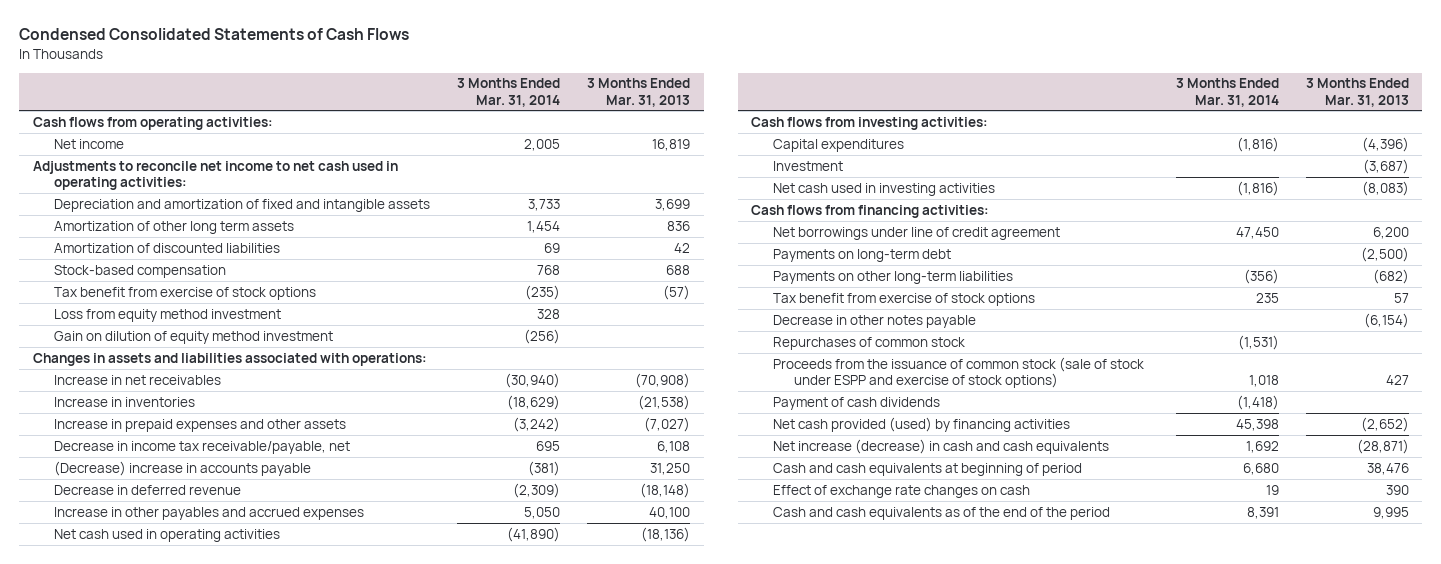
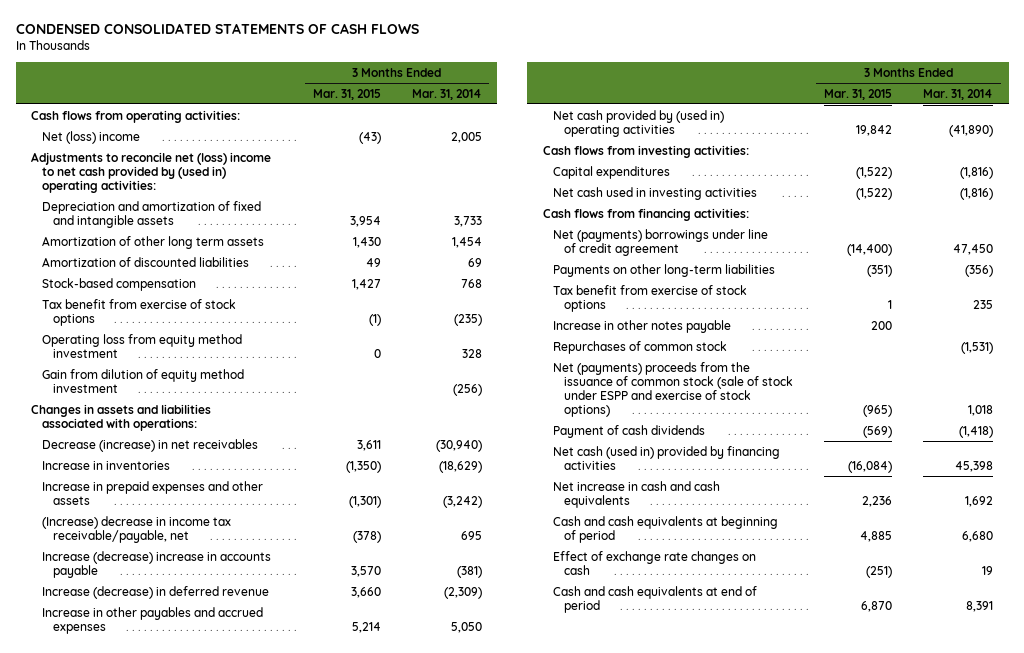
- Condensed Consolidated Statements of Cash Flows
+ CONDENSED CONSOLIDATED STATEMENTS OF CASH FLOWS
- | 3 Months Ended Mar. 31, 2014 | 3 Months Ended Mar. 31, 2013
+ | 3 Months Ended Mar. 31, 2015 | 3 Months Ended Mar. 31, 2014
- Net income | 2,005 | 16,819
- Adjustments to reconcile net income to net cash used in operating activities:
+ Net (loss) income | (43) | 2,005
+ Adjustments to reconcile net (loss) income to net cash provided by (used in) operating activities:
- Loss from equity method investment | 328 |
- Gain on dilution of equity method investment | (256) |
+ Operating loss from equity method investment | 0 | 328
+ Gain from dilution of equity method investment | | (256)
- Increase in net receivables | (30,940) | (70,908)
+ Decrease (increase) in net receivables | 3,611 | (30,940)
- Decrease in income tax receivable/payable, net | 695 | 6,108
- (Decrease) increase in accounts payable | (381) | 31,250
- Decrease in deferred revenue | (2,309) | (18,148)
+ (Increase) decrease in income tax receivable/payable, net | (378) | 695
+ Increase (decrease) increase in accounts payable | 3,570 | (381)
+ Increase (decrease) in deferred revenue | 3,660 | (2,309)
- Net cash used in operating activities | (41,890) | (18,136)
+ Net cash provided by (used in) operating activities | 19,842 | (41,890)
- Investment | | (3,687)
- Net borrowings under line of credit agreement | 47,450 | 6,200
- Payments on long-term debt | | (2,500)
+ Net (payments) borrowings under line of credit agreement | (14,400) | 47,450
- Decrease in other notes payable | | (6,154)
+ Increase in other notes payable | 200 |
- Proceeds from the issuance of common stock (sale of stock under ESPP and exercise of stock options) | 1,018 | 427
+ Net (payments) proceeds from the issuance of common stock (sale of stock under ESPP and exercise of stock options) | (965) | 1,018
- Net cash provided (used) by financing activities | 45,398 | (2,652)
- Net increase (decrease) in cash and cash equivalents | 1,692 | (28,871)
+ Net cash (used in) provided by financing activities | (16,084) | 45,398
+ Net increase in cash and cash equivalents | 2,236 | 1,692
- Cash and cash equivalents as of the end of the period | 8,391 | 9,995
+ Cash and cash equivalents at end of period | 6,870 | 8,391

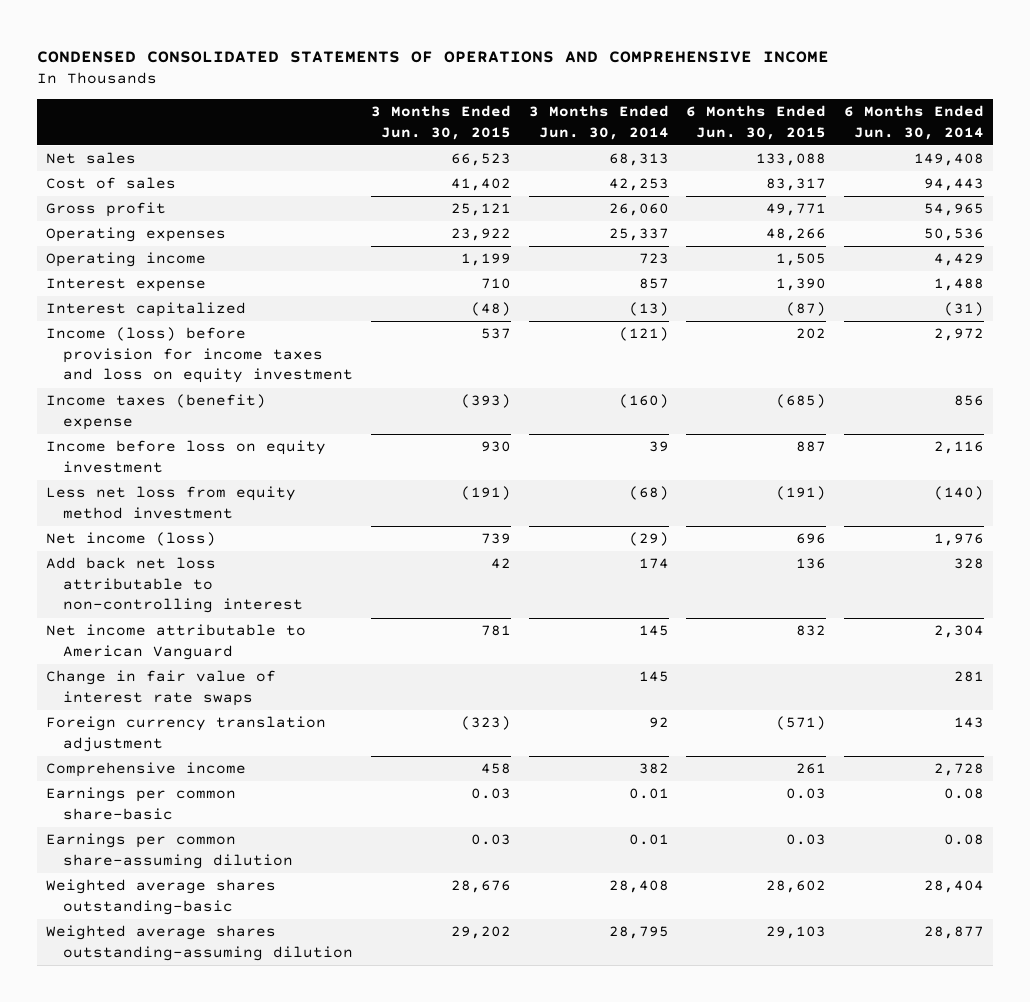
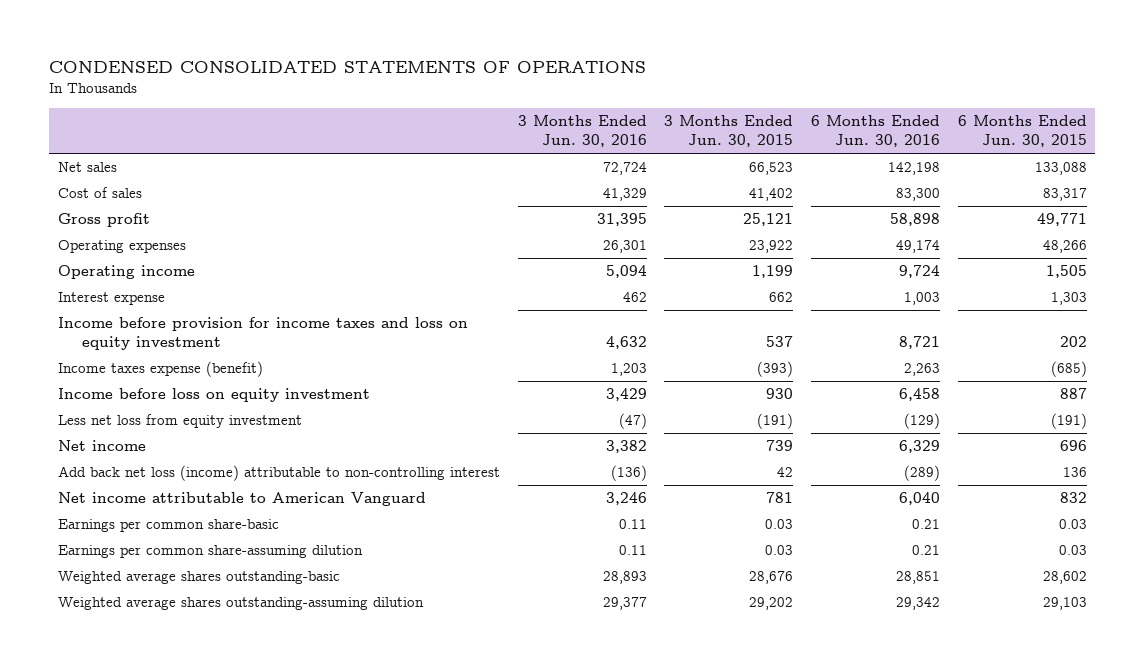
- CONDENSED CONSOLIDATED STATEMENTS OF OPERATIONS AND COMPREHENSIVE INCOME
+ CONDENSED CONSOLIDATED STATEMENTS OF OPERATIONS
- | 3 Months Ended Jun. 30, 2015 | 3 Months Ended Jun. 30, 2014 | 6 Months Ended Jun. 30, 2015 | 6 Months Ended Jun. 30, 2014
+ | 3 Months Ended Jun. 30, 2016 | 3 Months Ended Jun. 30, 2015 | 6 Months Ended Jun. 30, 2016 | 6 Months Ended Jun. 30, 2015
- Interest expense | 710 | 857 | 1,390 | 1,488
- Interest capitalized | (48) | (13) | (87) | (31)
- Income (loss) before provision for income taxes and loss on equity investment | 537 | (121) | 202 | 2,972
- Income taxes (benefit) expense | (393) | (160) | (685) | 856
+ Interest expense | 462 | 662 | 1,003 | 1,303
+ Income before provision for income taxes and loss on equity investment | 4,632 | 537 | 8,721 | 202
+ Income taxes expense (benefit) | 1,203 | (393) | 2,263 | (685)
- Less net loss from equity method investment | (191) | (68) | (191) | (140)
- Net income (loss) | 739 | (29) | 696 | 1,976
- Add back net loss attributable to non-controlling interest | 42 | 174 | 136 | 328
+ Less net loss from equity investment | (47) | (191) | (129) | (191)
+ Net income | 3,382 | 739 | 6,329 | 696
+ Add back net loss (income) attributable to non-controlling interest | (136) | 42 | (289) | 136
- Change in fair value of interest rate swaps | | 145 | | 281
- Foreign currency translation adjustment | (323) | 92 | (571) | 143
- Comprehensive income | 458 | 382 | 261 | 2,728

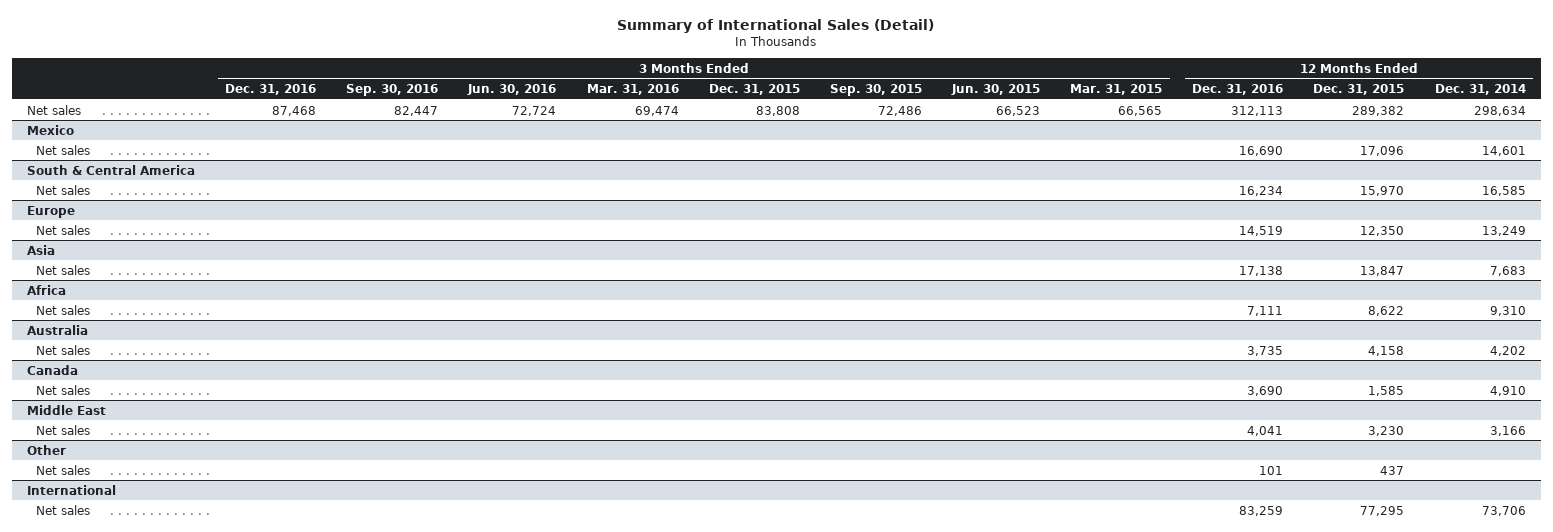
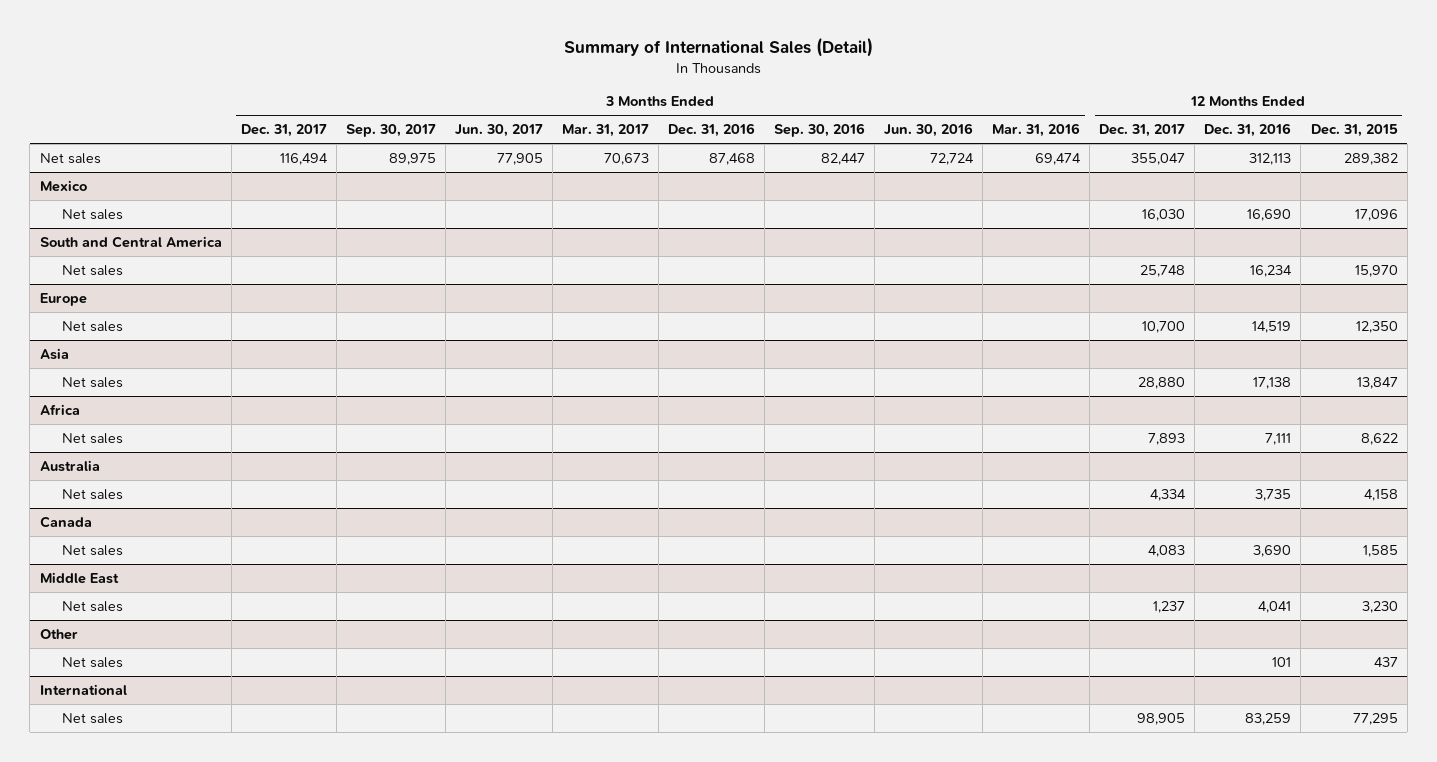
- | 3 Months Ended Dec. 31, 2016 | 3 Months Ended Sep. 30, 2016 | 3 Months Ended Jun. 30, 2016 | 3 Months Ended Mar. 31, 2016 | 3 Months Ended Dec. 31, 2015 | 3 Months Ended Sep. 30, 2015 | 3 Months Ended Jun. 30, 2015 | 3 Months Ended Mar. 31, 2015 | 12 Months Ended Dec. 31, 2016 | 12 Months Ended Dec. 31, 2015 | 12 Months Ended Dec. 31, 2014
+ | 3 Months Ended Dec. 31, 2017 | 3 Months Ended Sep. 30, 2017 | 3 Months Ended Jun. 30, 2017 | 3 Months Ended Mar. 31, 2017 | 3 Months Ended Dec. 31, 2016 | 3 Months Ended Sep. 30, 2016 | 3 Months Ended Jun. 30, 2016 | 3 Months Ended Mar. 31, 2016 | 12 Months Ended Dec. 31, 2017 | 12 Months Ended Dec. 31, 2016 | 12 Months Ended Dec. 31, 2015
- South & Central America
+ South and Central America

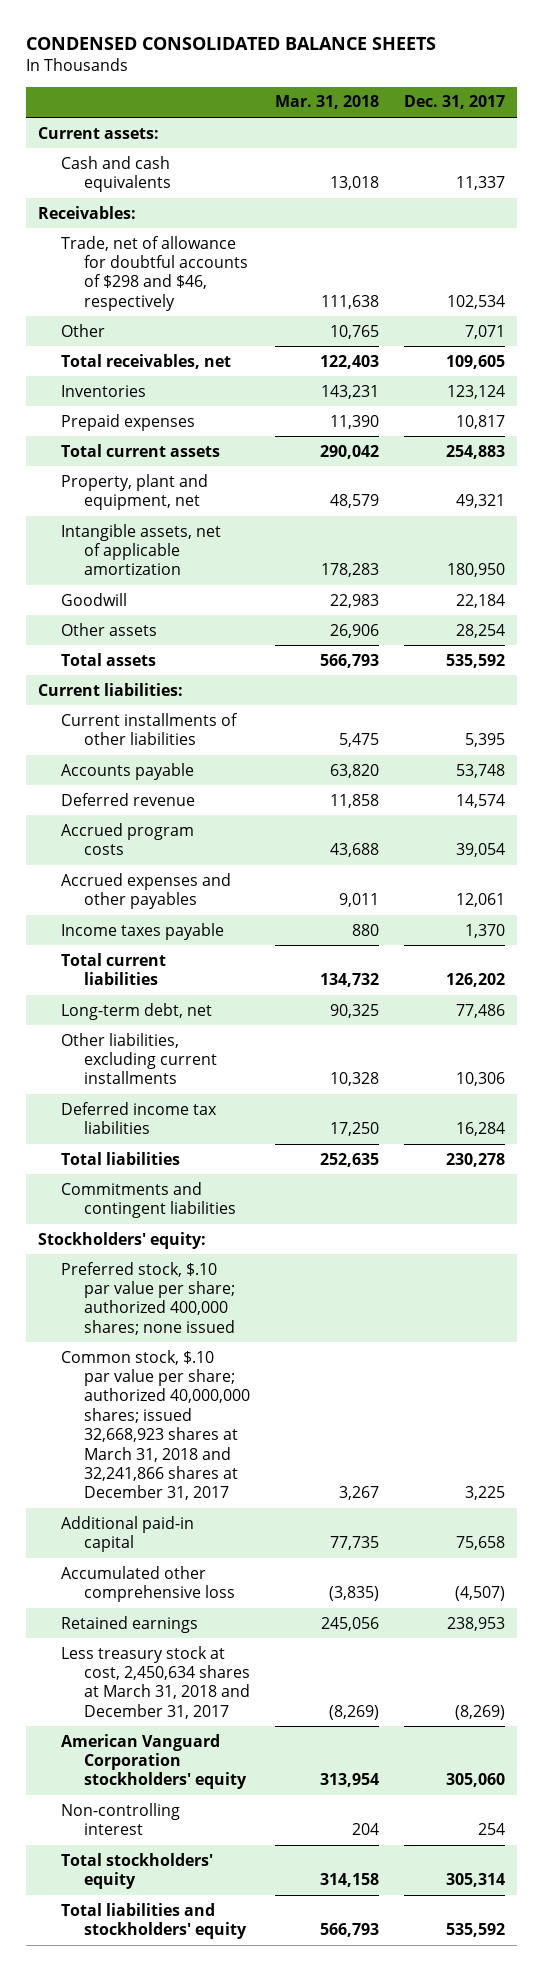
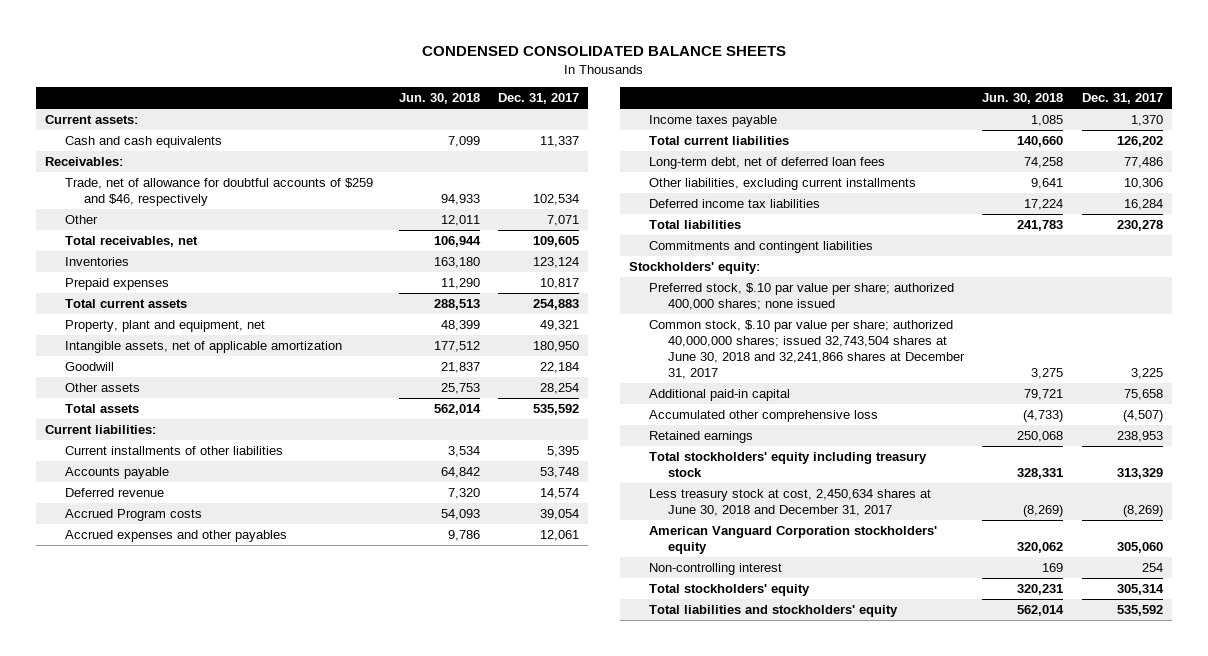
- | Mar. 31, 2018 | Dec. 31, 2017
+ | Jun. 30, 2018 | Dec. 31, 2017
- Trade, net of allowance for doubtful accounts of $298 and $46, respectively | 111,638 | 102,534
+ Trade, net of allowance for doubtful accounts of $259 and $46, respectively | 94,933 | 102,534
- Accrued program costs | 43,688 | 39,054
+ Accrued Program costs | 54,093 | 39,054
- Long-term debt, net | 90,325 | 77,486
+ Long-term debt, net of deferred loan fees | 74,258 | 77,486
- Common stock, $.10 par value per share; authorized 40,000,000 shares; issued 32,668,923 shares at March 31, 2018 and 32,241,866 shares at December 31, 2017 | 3,267 | 3,225
+ Common stock, $.10 par value per share; authorized 40,000,000 shares; issued 32,743,504 shares at June 30, 2018 and 32,241,866 shares at December 31, 2017 | 3,275 | 3,225
- Less treasury stock at cost, 2,450,634 shares at March 31, 2018 and December 31, 2017 | (8,269) | (8,269)
+ Total stockholders' equity including treasury stock | 328,331 | 313,329
+ Less treasury stock at cost, 2,450,634 shares at June 30, 2018 and December 31, 2017 | (8,269) | (8,269)

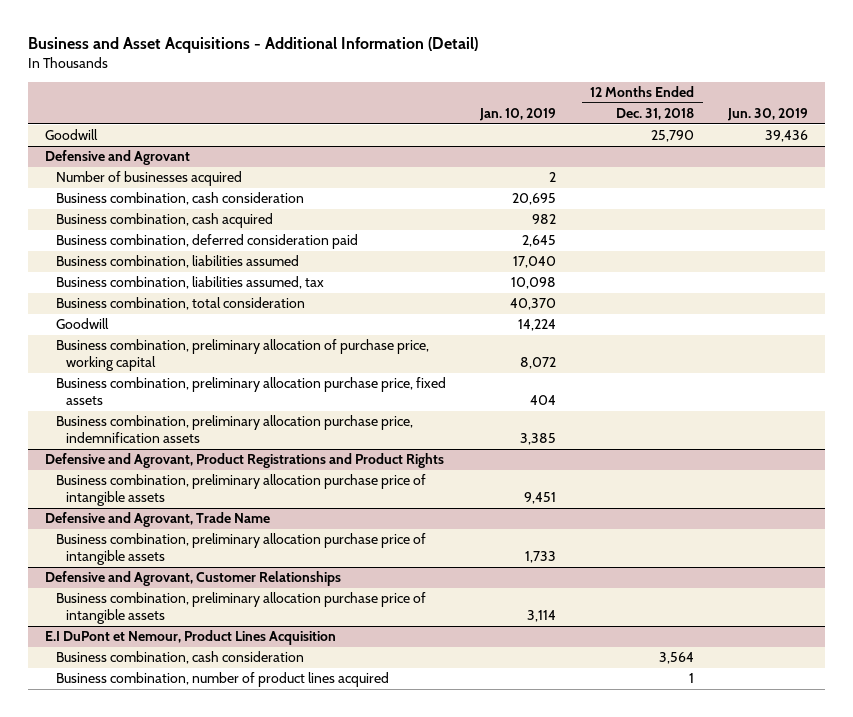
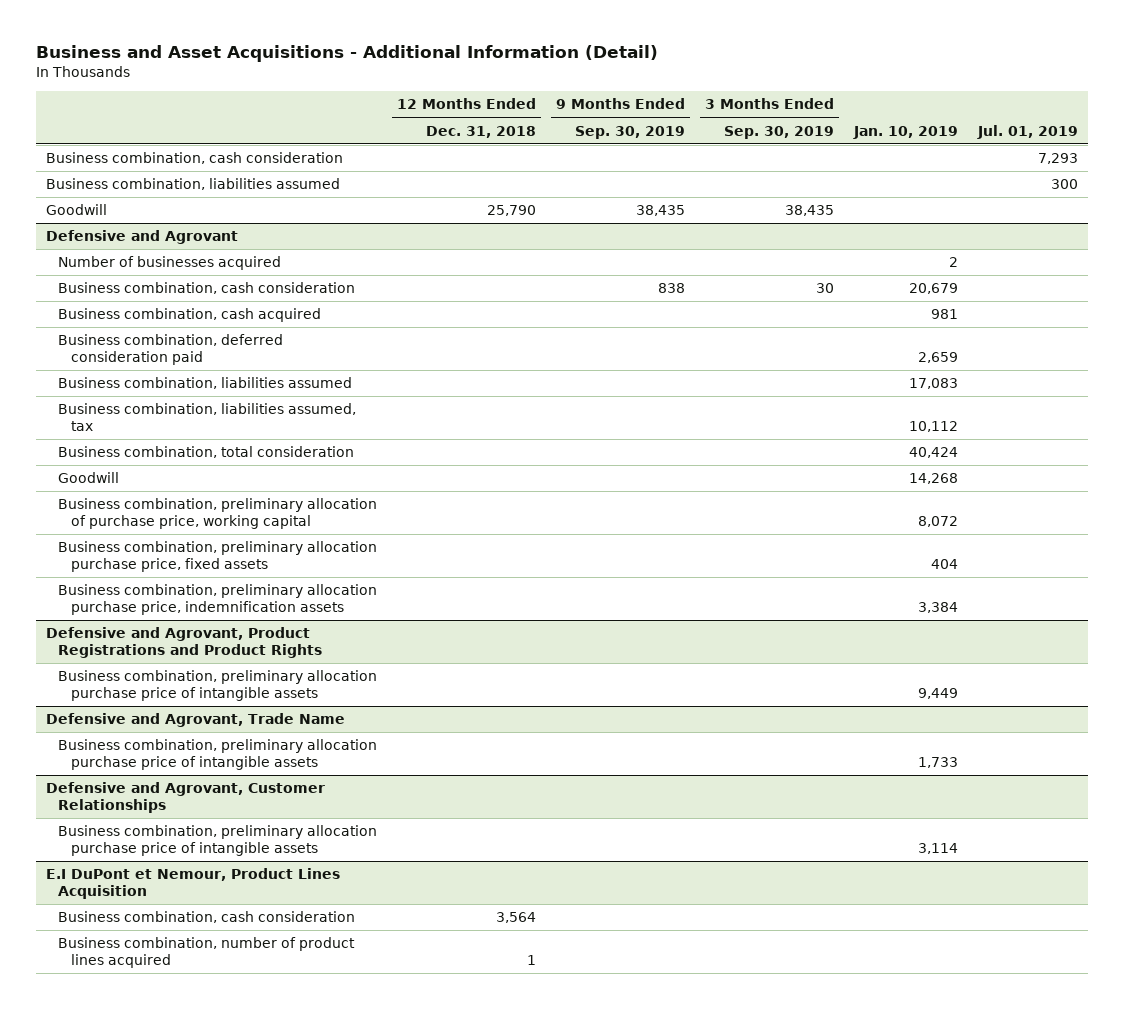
- | Jan. 10, 2019 | 12 Months Ended Dec. 31, 2018 | Jun. 30, 2019
+ | 12 Months Ended Dec. 31, 2018 | 9 Months Ended Sep. 30, 2019 | 3 Months Ended Sep. 30, 2019 | Jan. 10, 2019 | Jul. 01, 2019
+ Business combination, cash consideration | | | | | 7,293
+ Business combination, liabilities assumed | | | | | 300
@ Defensive and Agrovant
- Business combination, cash consideration | 20,695 | |
- Business combination, cash acquired | 982 | |
- Business combination, deferred consideration paid | 2,645 | |
- Business combination, liabilities assumed | 17,040 | |
- Business combination, liabilities assumed, tax | 10,098 | |
- Business combination, total consideration | 40,370 | |
- Goodwill | 14,224 | |
+ Business combination, cash consideration | | 838 | 30 | 20,679 |
+ Business combination, cash acquired | | | | 981 |
+ Business combination, deferred consideration paid | | | | 2,659 |
+ Business combination, liabilities assumed | | | | 17,083 |
+ Business combination, liabilities assumed, tax | | | | 10,112 |
+ Business combination, total consideration | | | | 40,424 |
+ Goodwill | | | | 14,268 |
- Business combination, preliminary allocation purchase price, indemnification assets | 3,385 | |
+ Business combination, preliminary allocation purchase price, indemnification assets | | | | 3,384 |
@ Defensive and Agrovant, Product Registrations and Product Rights
- Business combination, preliminary allocation purchase price of intangible assets | 9,451 | |
+ Business combination, preliminary allocation purchase price of intangible assets | | | | 9,449 |

